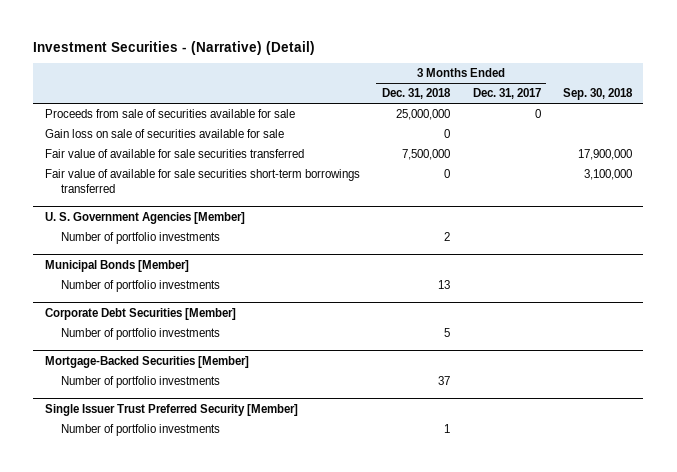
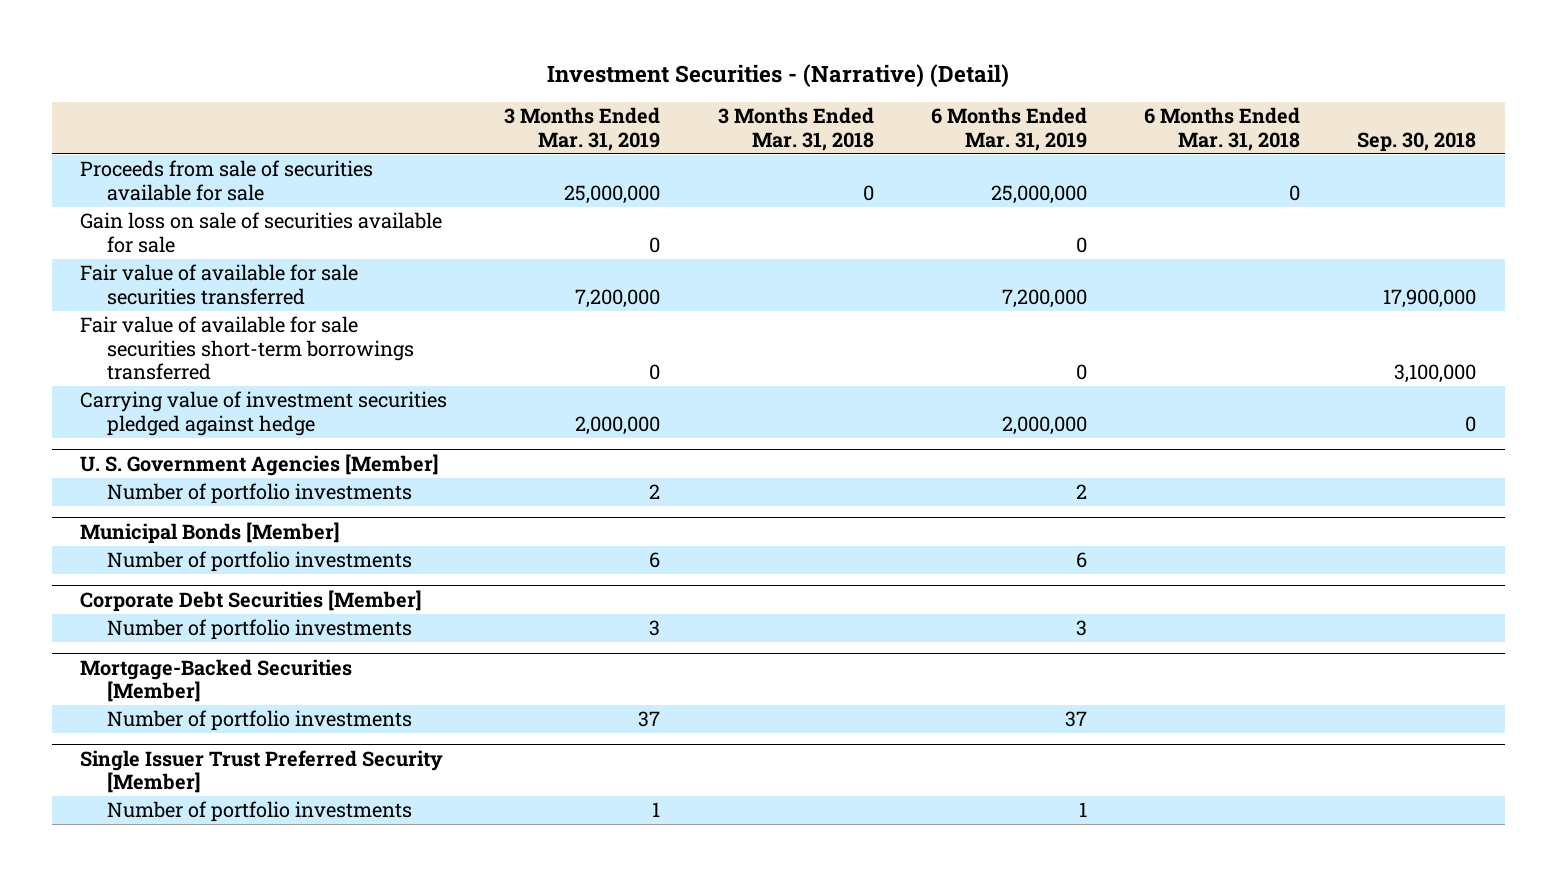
- | 3 Months Ended Dec. 31, 2018 | 3 Months Ended Dec. 31, 2017 | Sep. 30, 2018
+ | 3 Months Ended Mar. 31, 2019 | 3 Months Ended Mar. 31, 2018 | 6 Months Ended Mar. 31, 2019 | 6 Months Ended Mar. 31, 2018 | Sep. 30, 2018
+ Carrying value of investment securities pledged against hedge | 2,000,000 | | 2,000,000 | | 0

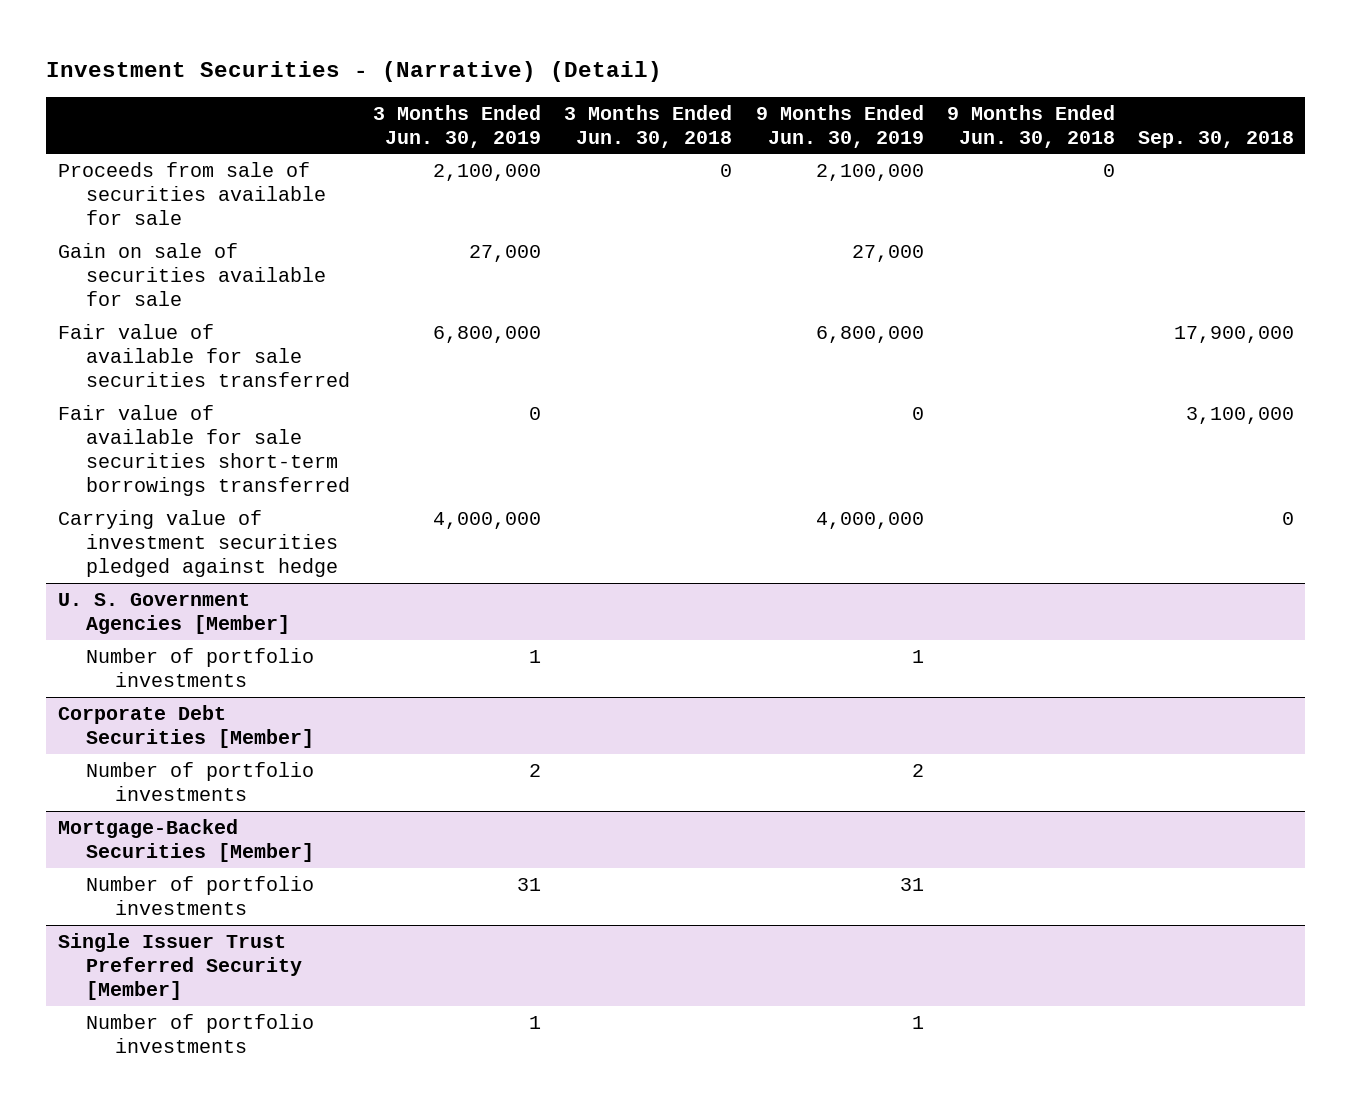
- | 3 Months Ended Mar. 31, 2019 | 3 Months Ended Mar. 31, 2018 | 6 Months Ended Mar. 31, 2019 | 6 Months Ended Mar. 31, 2018 | Sep. 30, 2018
+ | 3 Months Ended Jun. 30, 2019 | 3 Months Ended Jun. 30, 2018 | 9 Months Ended Jun. 30, 2019 | 9 Months Ended Jun. 30, 2018 | Sep. 30, 2018
- Gain loss on sale of securities available for sale | 0 | | 0 | |
+ Gain on sale of securities available for sale | 27,000 | | 27,000 | |
- Municipal Bonds [Member]
- Number of portfolio investments | 6 | | 6 | |

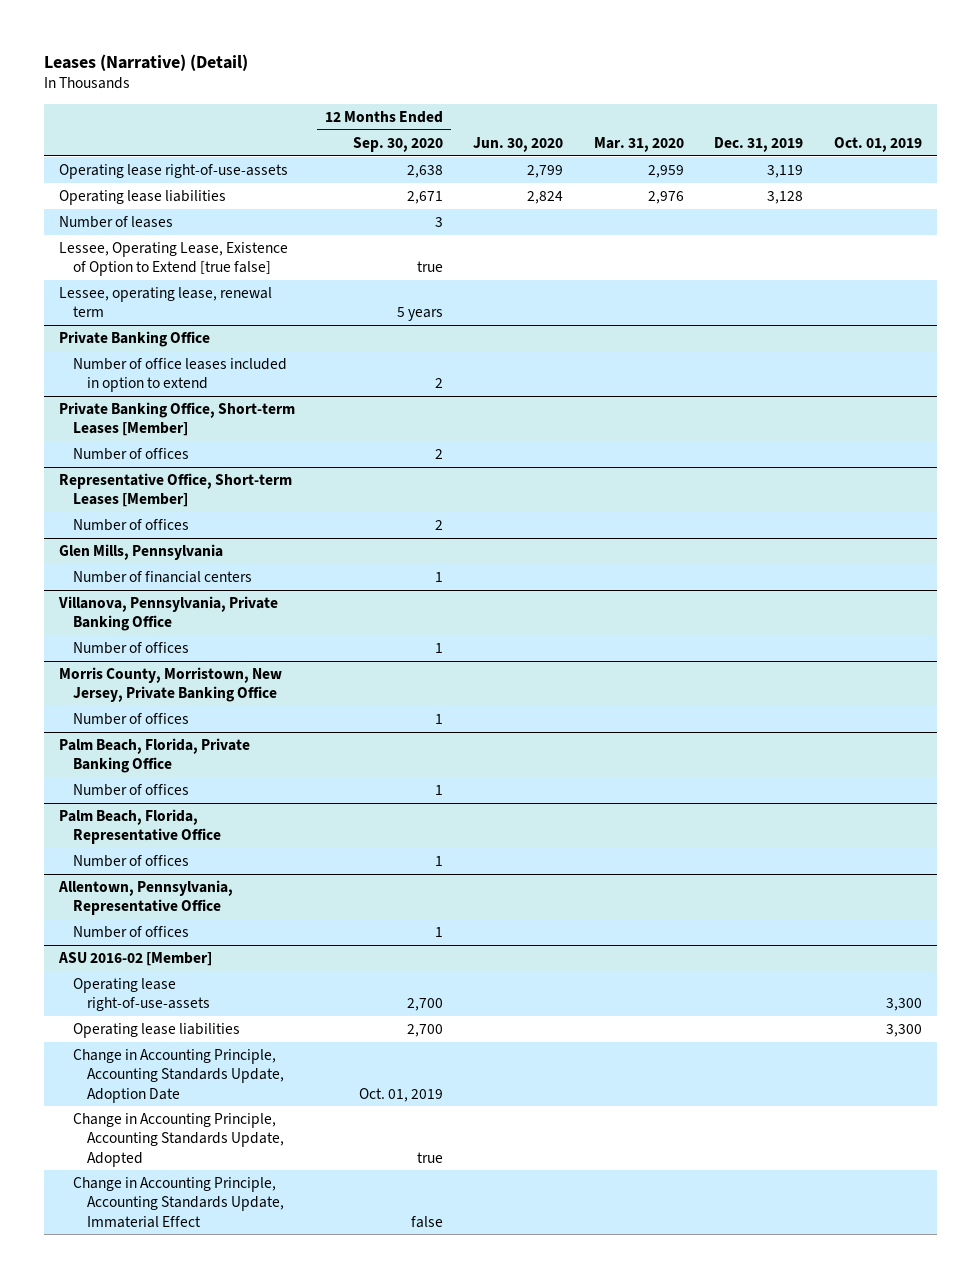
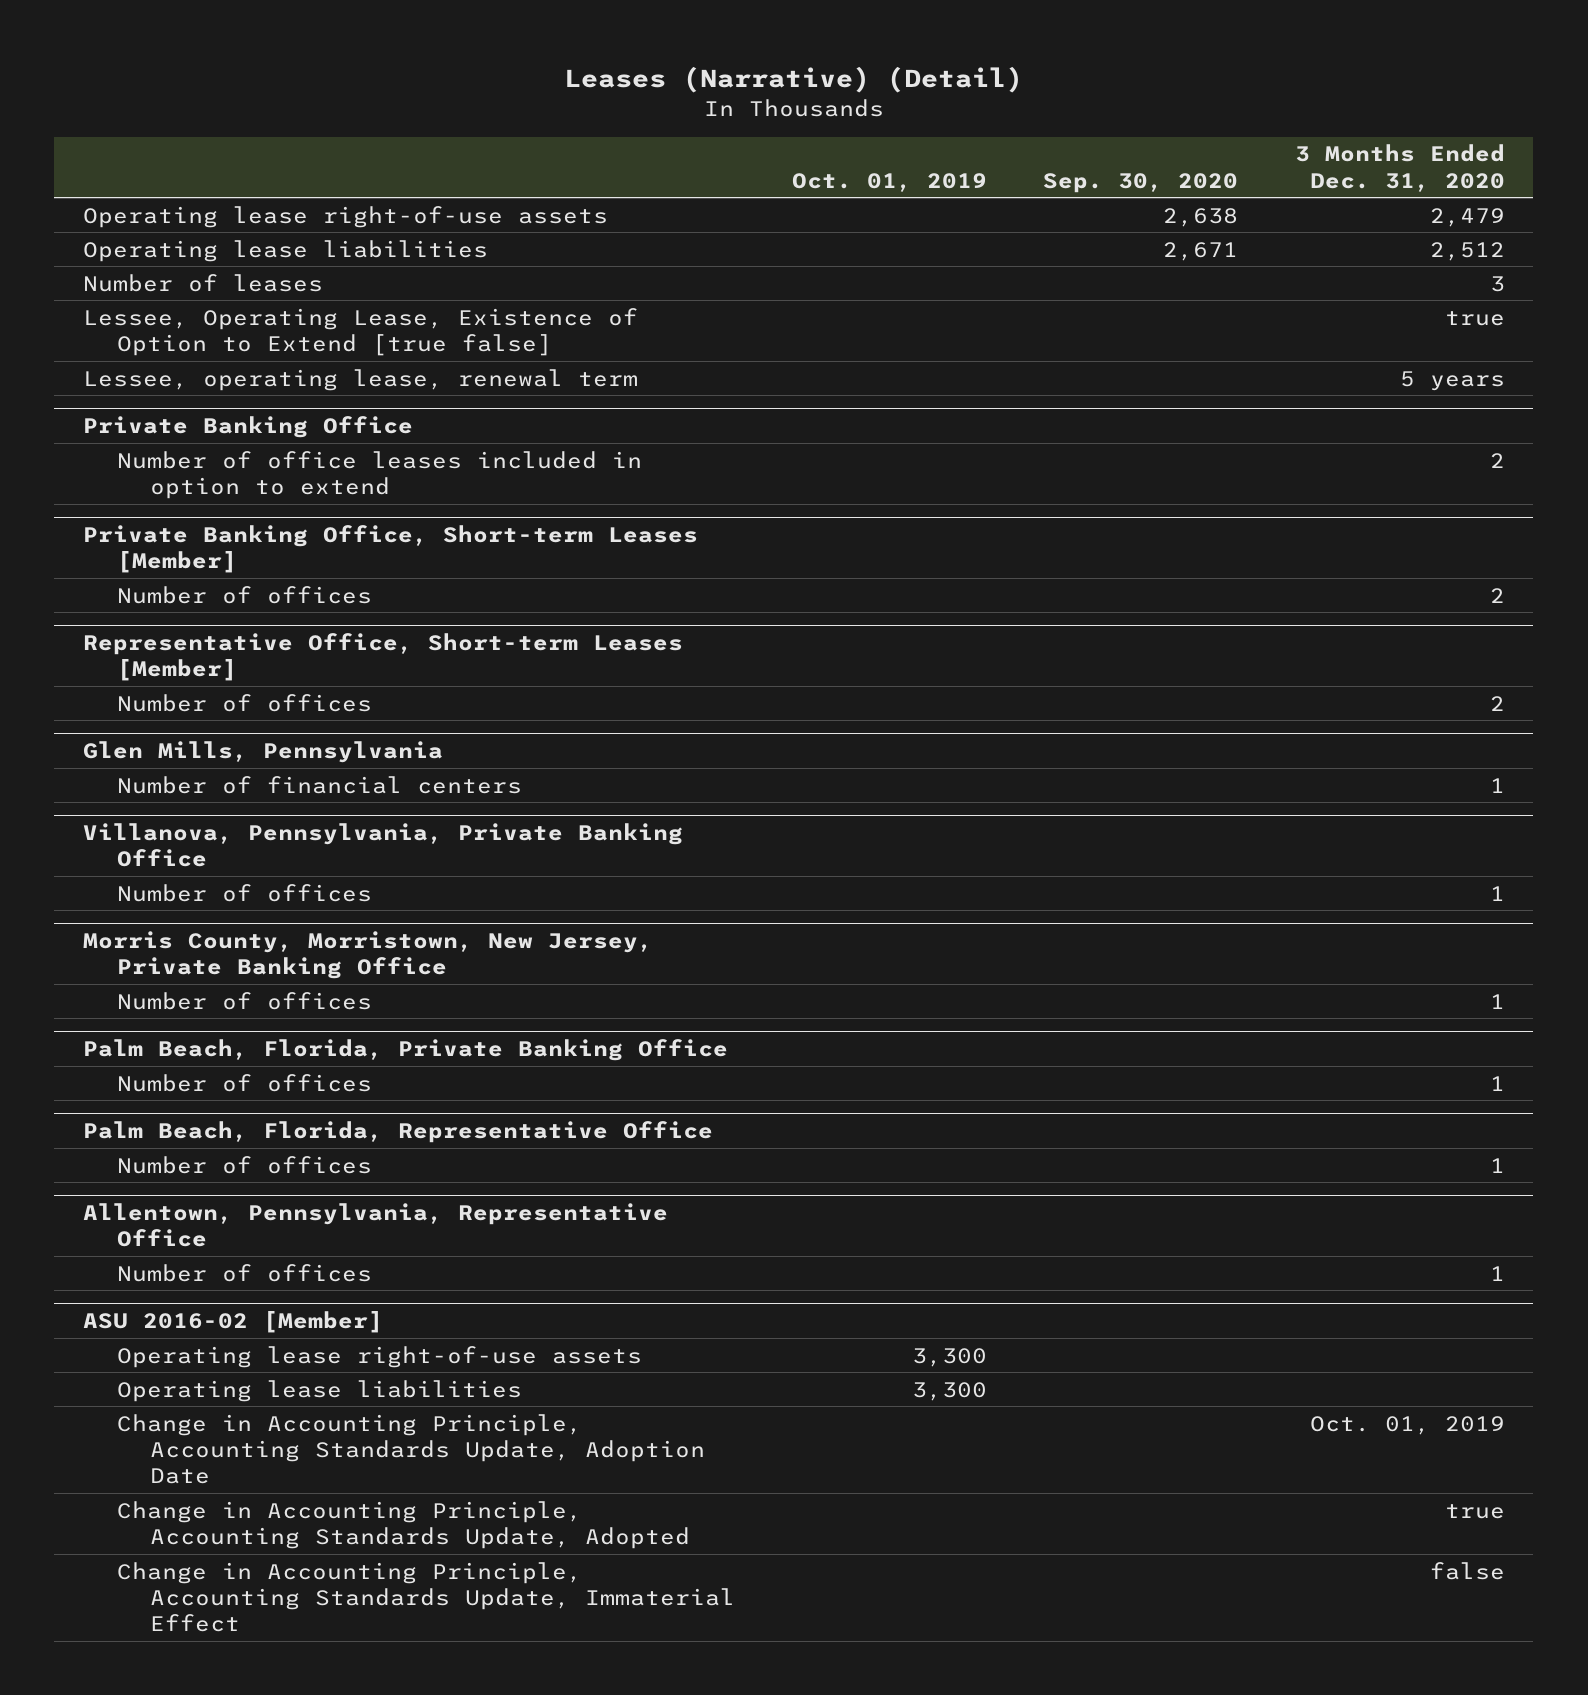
- | 12 Months Ended Sep. 30, 2020 | Jun. 30, 2020 | Mar. 31, 2020 | Dec. 31, 2019 | Oct. 01, 2019
+ | Oct. 01, 2019 | Sep. 30, 2020 | 3 Months Ended Dec. 31, 2020
- Operating lease right-of-use-assets | 2,638 | 2,799 | 2,959 | 3,119 |
+ Operating lease right-of-use assets | | 2,638 | 2,479
@ ASU 2016-02 [Member]
- Operating lease right-of-use-assets | 2,700 | | | | 3,300
+ Operating lease right-of-use assets | 3,300 | |

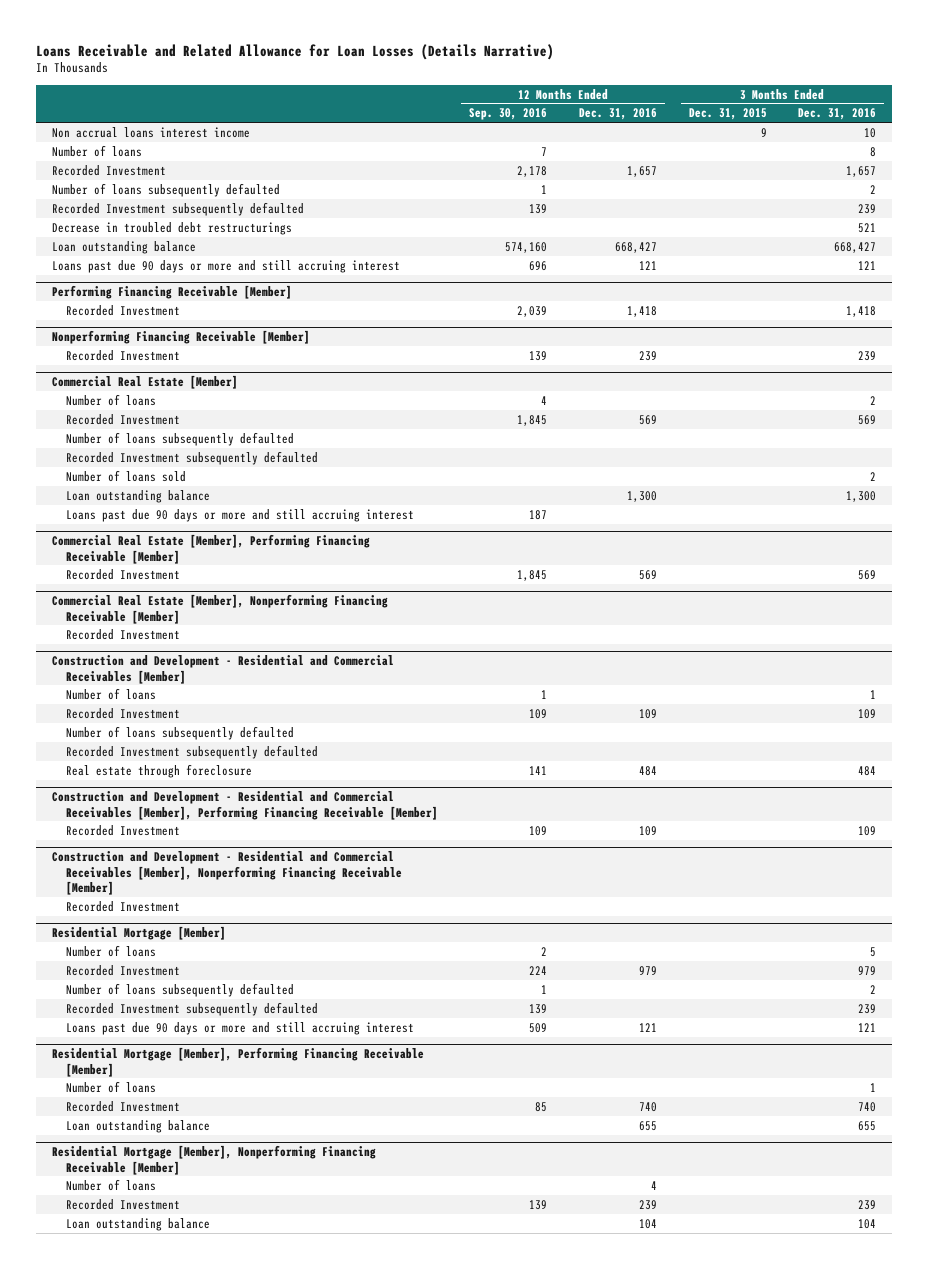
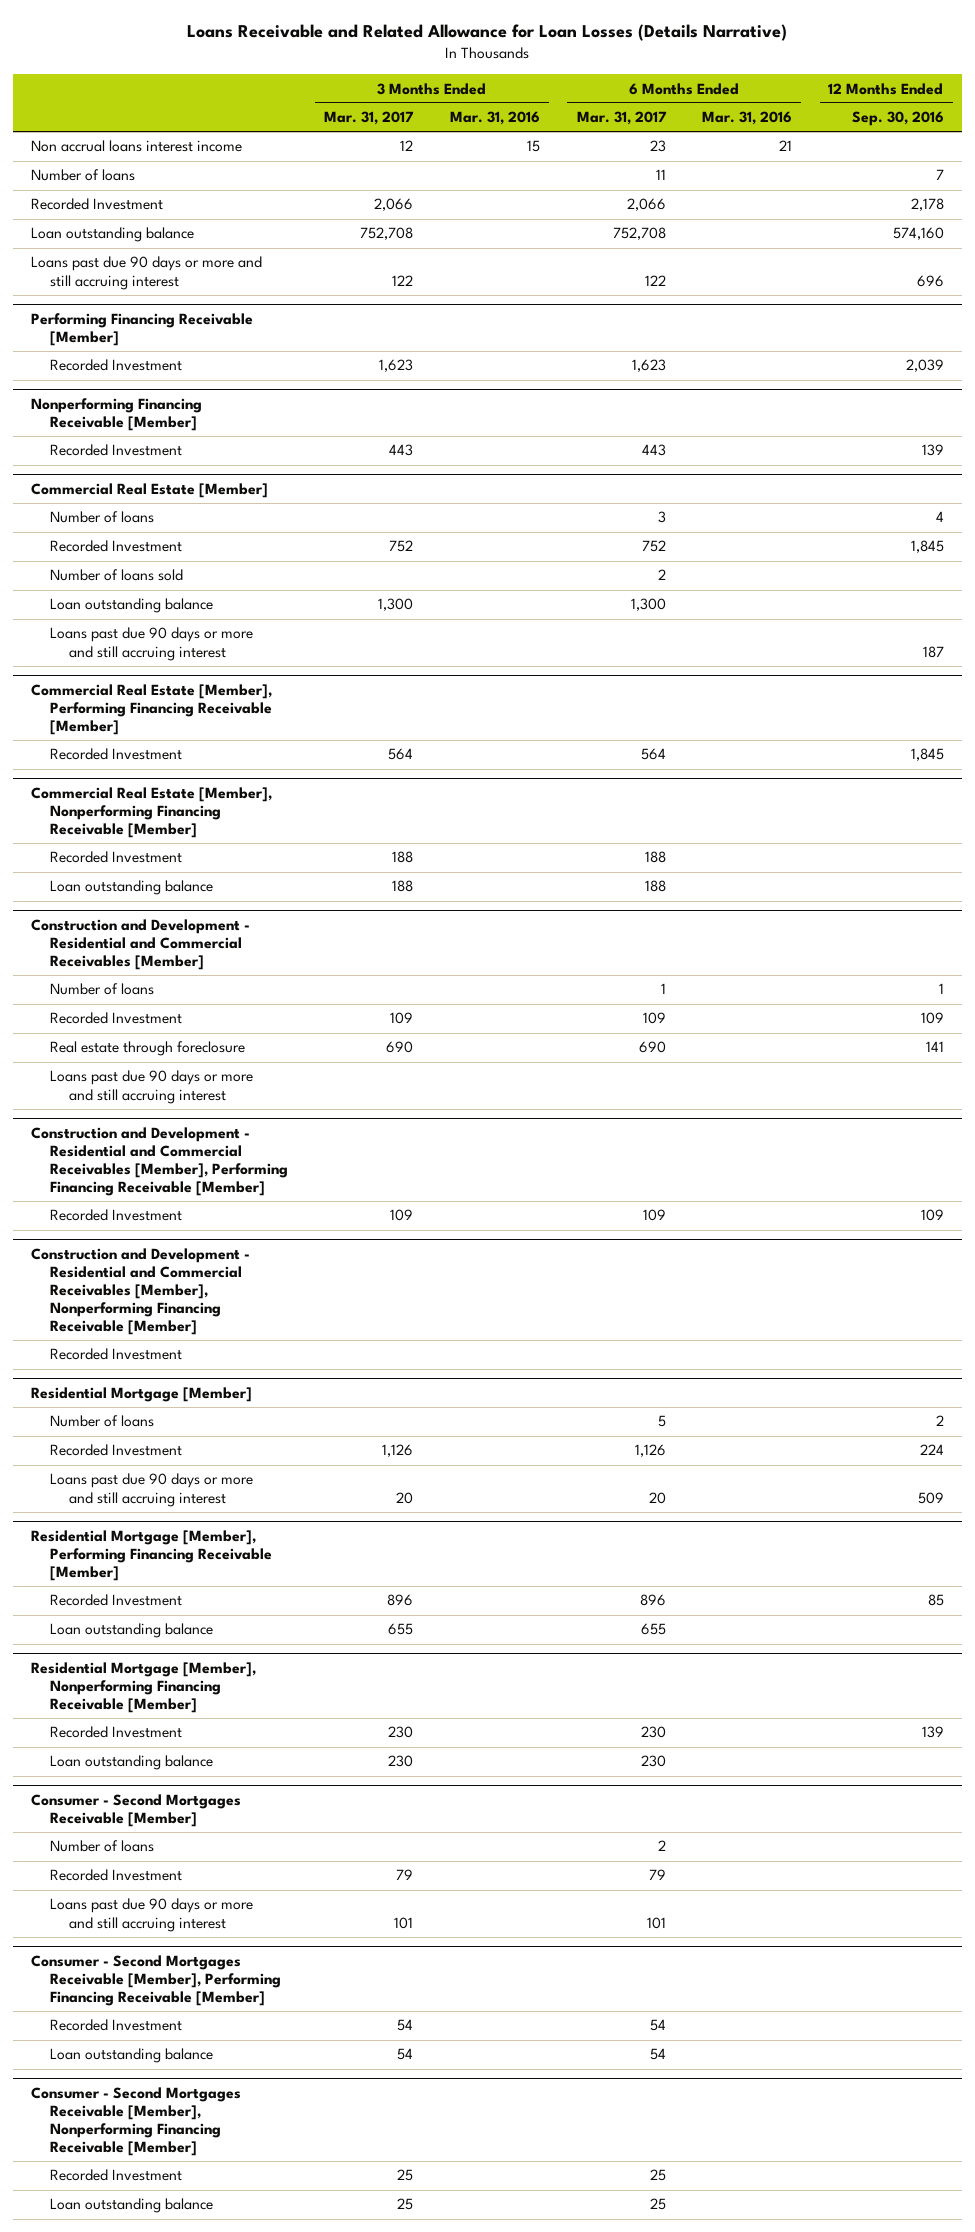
- | 12 Months Ended Sep. 30, 2016 | 12 Months Ended Dec. 31, 2016 | 3 Months Ended Dec. 31, 2015 | 3 Months Ended Dec. 31, 2016
+ | 3 Months Ended Mar. 31, 2017 | 3 Months Ended Mar. 31, 2016 | 6 Months Ended Mar. 31, 2017 | 6 Months Ended Mar. 31, 2016 | 12 Months Ended Sep. 30, 2016
- Number of loans subsequently defaulted | 1 | | | 2
- Recorded Investment subsequently defaulted | 139 | | | 239
- Decrease in troubled debt restructurings | | | | 521
@ Commercial Real Estate [Member]
- Number of loans subsequently defaulted
- Recorded Investment subsequently defaulted
@ Commercial Real Estate [Member], Nonperforming Financing Receivable [Member]
+ Loan outstanding balance | 188 | | 188 | |
@ Construction and Development - Residential and Commercial Receivables [Member]
- Number of loans subsequently defaulted
- Recorded Investment subsequently defaulted
+ Loans past due 90 days or more and still accruing interest
@ Residential Mortgage [Member]
- Number of loans subsequently defaulted | 1 | | | 2
- Recorded Investment subsequently defaulted | 139 | | | 239
@ Residential Mortgage [Member], Performing Financing Receivable [Member]
- Number of loans | | | | 1
@ Residential Mortgage [Member], Nonperforming Financing Receivable [Member]
- Number of loans | | 4 | |
+ Consumer - Second Mortgages Receivable [Member]
+ Number of loans | | | 2 | |
+ Recorded Investment | 79 | | 79 | |
+ Loans past due 90 days or more and still accruing interest | 101 | | 101 | |
+ Consumer - Second Mortgages Receivable [Member], Performing Financing Receivable [Member]
+ Recorded Investment | 54 | | 54 | |
+ Loan outstanding balance | 54 | | 54 | |
+ Consumer - Second Mortgages Receivable [Member], Nonperforming Financing Receivable [Member]
+ Recorded Investment | 25 | | 25 | |
+ Loan outstanding balance | 25 | | 25 | |

